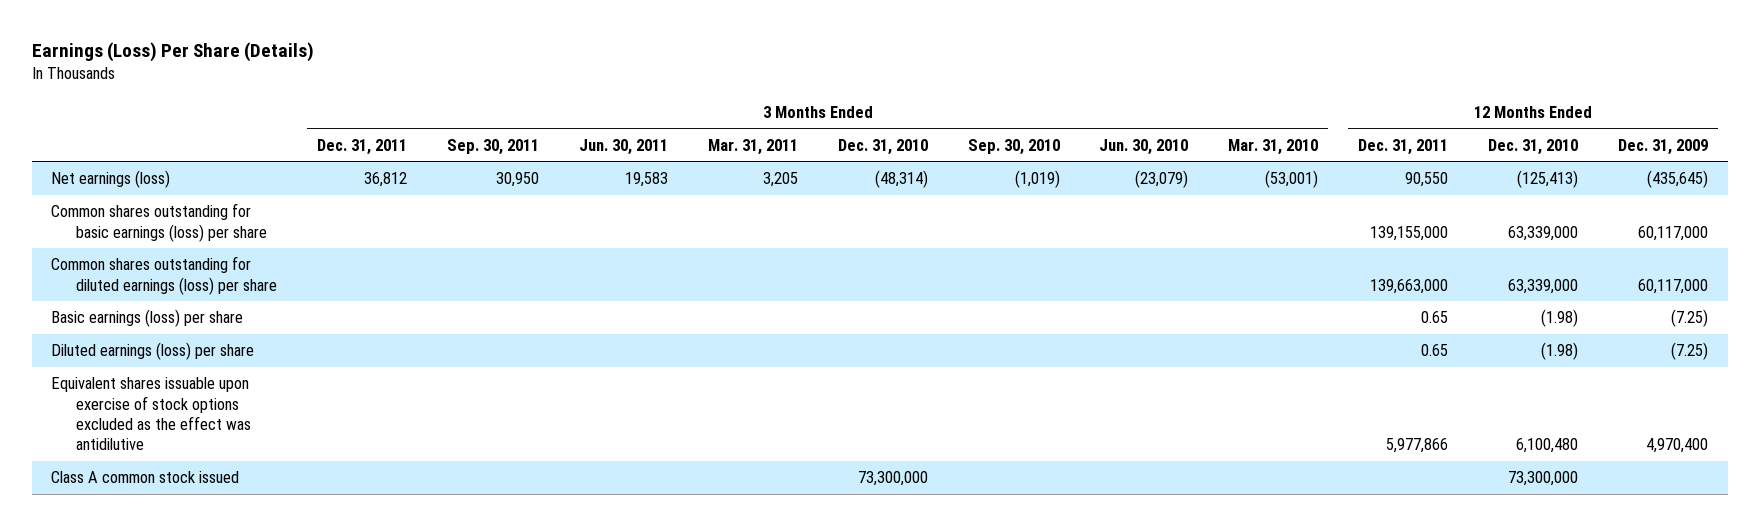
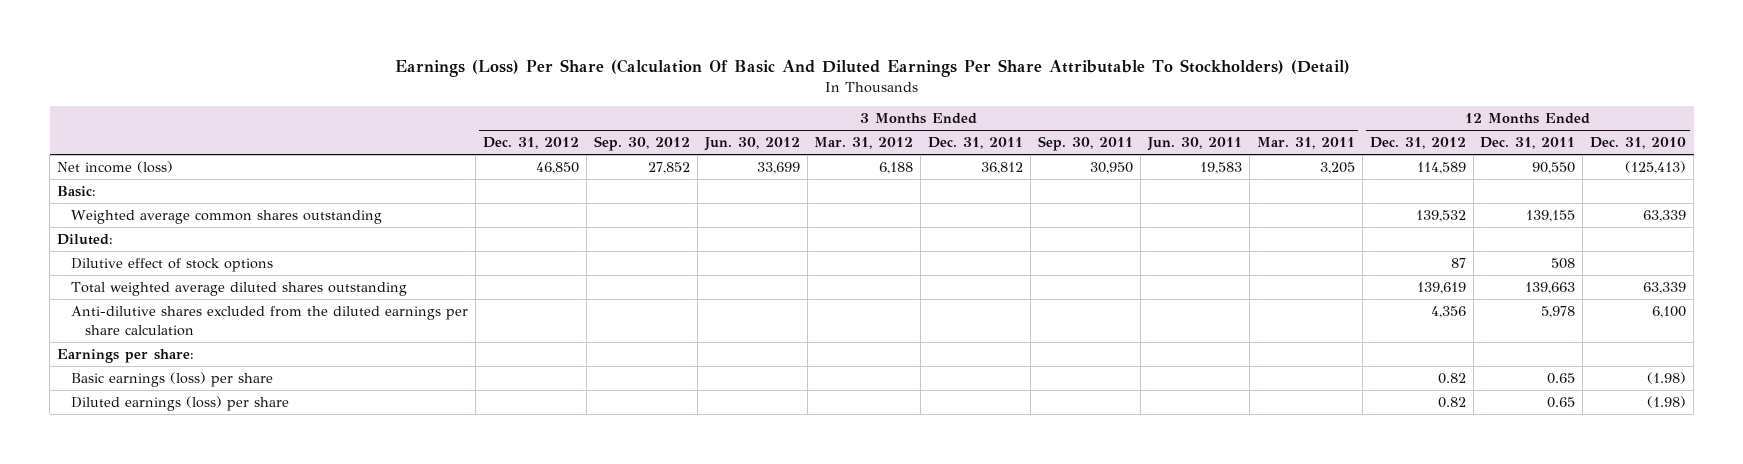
- Earnings (Loss) Per Share (Details)
+ Earnings (Loss) Per Share (Calculation Of Basic And Diluted Earnings Per Share Attributable To Stockholders) (Detail)
- | 3 Months Ended Dec. 31, 2011 | 3 Months Ended Sep. 30, 2011 | 3 Months Ended Jun. 30, 2011 | 3 Months Ended Mar. 31, 2011 | 3 Months Ended Dec. 31, 2010 | 3 Months Ended Sep. 30, 2010 | 3 Months Ended Jun. 30, 2010 | 3 Months Ended Mar. 31, 2010 | 12 Months Ended Dec. 31, 2011 | 12 Months Ended Dec. 31, 2010 | 12 Months Ended Dec. 31, 2009
+ | 3 Months Ended Dec. 31, 2012 | 3 Months Ended Sep. 30, 2012 | 3 Months Ended Jun. 30, 2012 | 3 Months Ended Mar. 31, 2012 | 3 Months Ended Dec. 31, 2011 | 3 Months Ended Sep. 30, 2011 | 3 Months Ended Jun. 30, 2011 | 3 Months Ended Mar. 31, 2011 | 12 Months Ended Dec. 31, 2012 | 12 Months Ended Dec. 31, 2011 | 12 Months Ended Dec. 31, 2010
- Net earnings (loss) | 36,812 | 30,950 | 19,583 | 3,205 | (48,314) | (1,019) | (23,079) | (53,001) | 90,550 | (125,413) | (435,645)
- Common shares outstanding for basic earnings (loss) per share | | | | | | | | | 139,155,000 | 63,339,000 | 60,117,000
- Common shares outstanding for diluted earnings (loss) per share | | | | | | | | | 139,663,000 | 63,339,000 | 60,117,000
+ Net income (loss) | 46,850 | 27,852 | 33,699 | 6,188 | 36,812 | 30,950 | 19,583 | 3,205 | 114,589 | 90,550 | (125,413)
+ Basic:
+ Weighted average common shares outstanding | | | | | | | | | 139,532 | 139,155 | 63,339
+ Diluted:
+ Dilutive effect of stock options | | | | | | | | | 87 | 508 |
+ Total weighted average diluted shares outstanding | | | | | | | | | 139,619 | 139,663 | 63,339
+ Anti-dilutive shares excluded from the diluted earnings per share calculation | | | | | | | | | 4,356 | 5,978 | 6,100
+ Earnings per share:
- Equivalent shares issuable upon exercise of stock options excluded as the effect was antidilutive | | | | | | | | | 5,977,866 | 6,100,480 | 4,970,400
- Class A common stock issued | | | | | 73,300,000 | | | | | 73,300,000 |

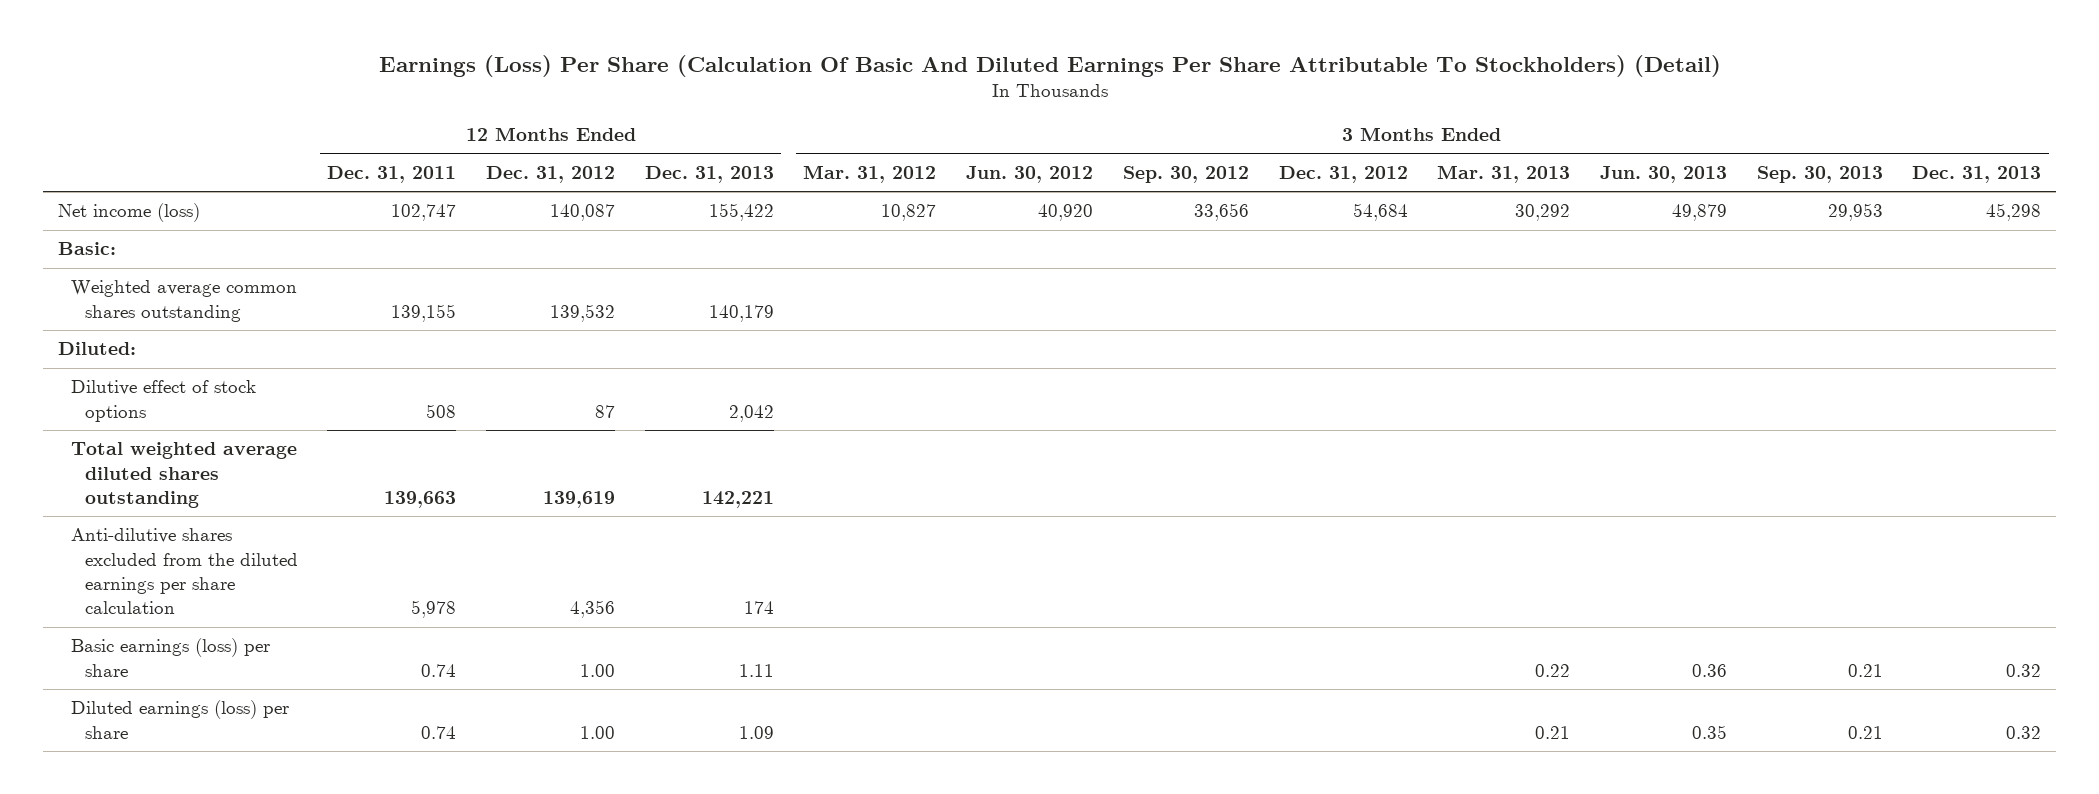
- | 3 Months Ended Dec. 31, 2012 | 3 Months Ended Sep. 30, 2012 | 3 Months Ended Jun. 30, 2012 | 3 Months Ended Mar. 31, 2012 | 3 Months Ended Dec. 31, 2011 | 3 Months Ended Sep. 30, 2011 | 3 Months Ended Jun. 30, 2011 | 3 Months Ended Mar. 31, 2011 | 12 Months Ended Dec. 31, 2012 | 12 Months Ended Dec. 31, 2011 | 12 Months Ended Dec. 31, 2010
+ | 12 Months Ended Dec. 31, 2011 | 12 Months Ended Dec. 31, 2012 | 12 Months Ended Dec. 31, 2013 | 3 Months Ended Mar. 31, 2012 | 3 Months Ended Jun. 30, 2012 | 3 Months Ended Sep. 30, 2012 | 3 Months Ended Dec. 31, 2012 | 3 Months Ended Mar. 31, 2013 | 3 Months Ended Jun. 30, 2013 | 3 Months Ended Sep. 30, 2013 | 3 Months Ended Dec. 31, 2013
- Net income (loss) | 46,850 | 27,852 | 33,699 | 6,188 | 36,812 | 30,950 | 19,583 | 3,205 | 114,589 | 90,550 | (125,413)
+ Net income (loss) | 102,747 | 140,087 | 155,422 | 10,827 | 40,920 | 33,656 | 54,684 | 30,292 | 49,879 | 29,953 | 45,298
- Earnings per share:
- Basic earnings (loss) per share | | | | | | | | | 0.82 | 0.65 | (1.98)
- Diluted earnings (loss) per share | | | | | | | | | 0.82 | 0.65 | (1.98)
+ Basic earnings (loss) per share | 0.74 | 1.00 | 1.11 | | | | | 0.22 | 0.36 | 0.21 | 0.32
+ Diluted earnings (loss) per share | 0.74 | 1.00 | 1.09 | | | | | 0.21 | 0.35 | 0.21 | 0.32

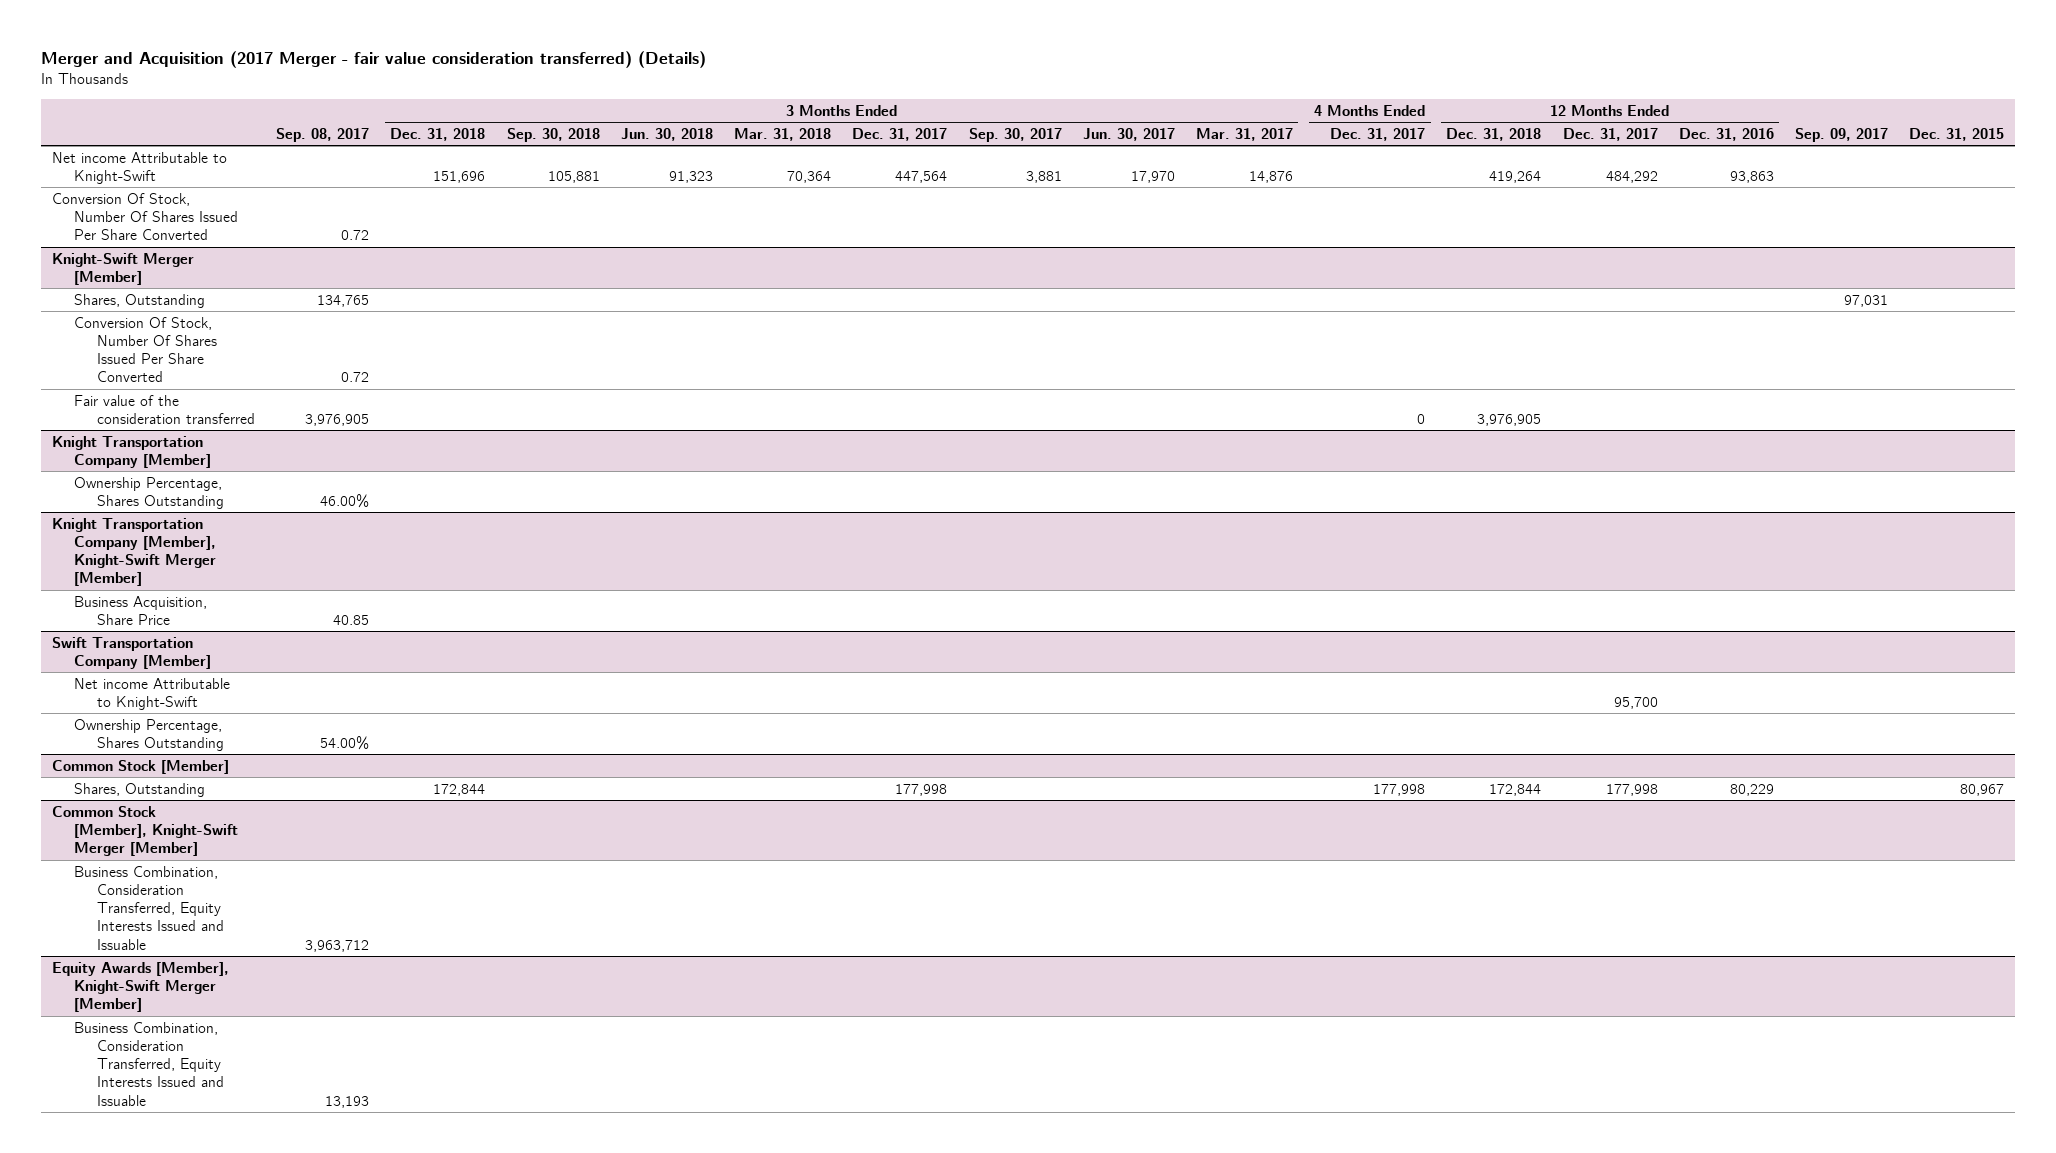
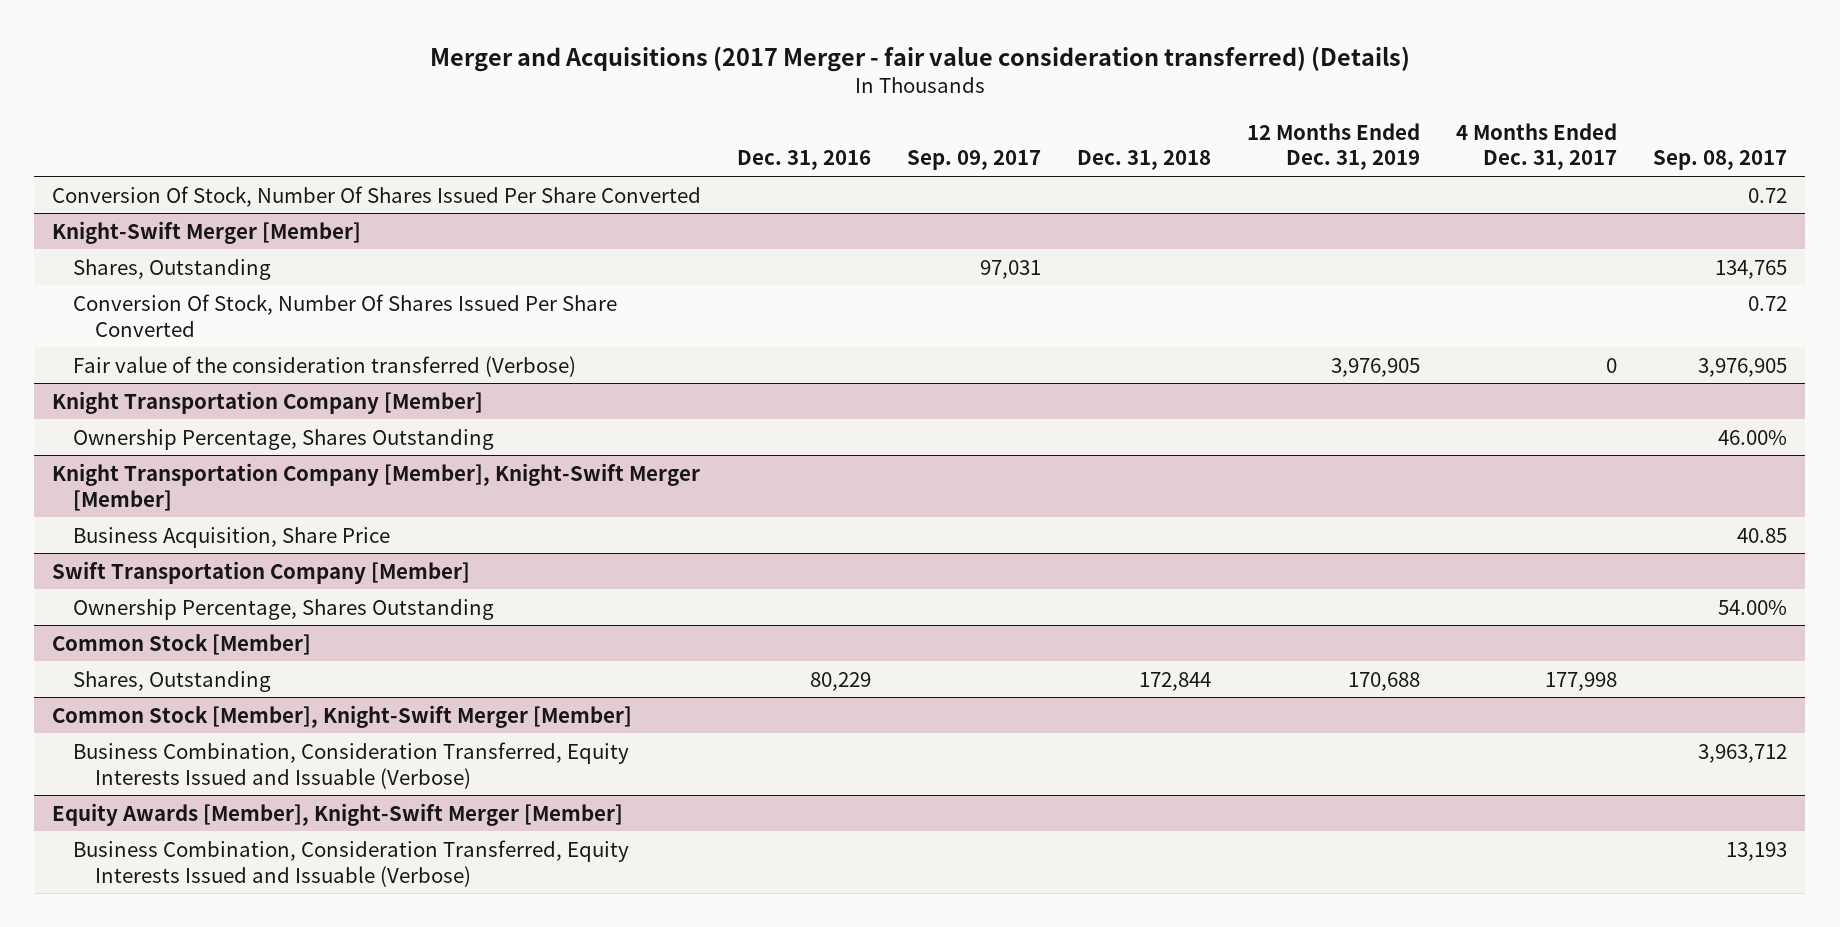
- Merger and Acquisition (2017 Merger - fair value consideration transferred) (Details)
+ Merger and Acquisitions (2017 Merger - fair value consideration transferred) (Details)
- | Sep. 08, 2017 | 3 Months Ended Dec. 31, 2018 | 3 Months Ended Sep. 30, 2018 | 3 Months Ended Jun. 30, 2018 | 3 Months Ended Mar. 31, 2018 | 3 Months Ended Dec. 31, 2017 | 3 Months Ended Sep. 30, 2017 | 3 Months Ended Jun. 30, 2017 | 3 Months Ended Mar. 31, 2017 | 4 Months Ended Dec. 31, 2017 | 12 Months Ended Dec. 31, 2018 | 12 Months Ended Dec. 31, 2017 | 12 Months Ended Dec. 31, 2016 | Sep. 09, 2017 | Dec. 31, 2015
+ | Dec. 31, 2016 | Sep. 09, 2017 | Dec. 31, 2018 | 12 Months Ended Dec. 31, 2019 | 4 Months Ended Dec. 31, 2017 | Sep. 08, 2017
- Net income Attributable to Knight-Swift | | 151,696 | 105,881 | 91,323 | 70,364 | 447,564 | 3,881 | 17,970 | 14,876 | | 419,264 | 484,292 | 93,863 | |
@ Knight-Swift Merger [Member]
- Fair value of the consideration transferred | 3,976,905 | | | | | | | | | 0 | 3,976,905 | | | |
+ Fair value of the consideration transferred (Verbose) | | | | 3,976,905 | 0 | 3,976,905
@ Swift Transportation Company [Member]
- Net income Attributable to Knight-Swift | | | | | | | | | | | | 95,700 | | |
@ Common Stock [Member], Knight-Swift Merger [Member]
- Business Combination, Consideration Transferred, Equity Interests Issued and Issuable | 3,963,712 | | | | | | | | | | | | | |
+ Business Combination, Consideration Transferred, Equity Interests Issued and Issuable (Verbose) | | | | | | 3,963,712
@ Equity Awards [Member], Knight-Swift Merger [Member]
- Business Combination, Consideration Transferred, Equity Interests Issued and Issuable | 13,193 | | | | | | | | | | | | | |
+ Business Combination, Consideration Transferred, Equity Interests Issued and Issuable (Verbose) | | | | | | 13,193

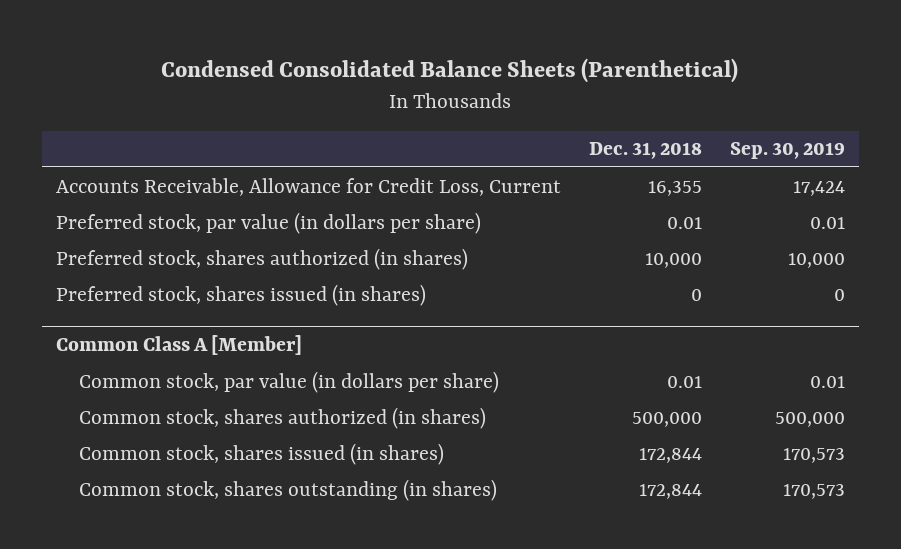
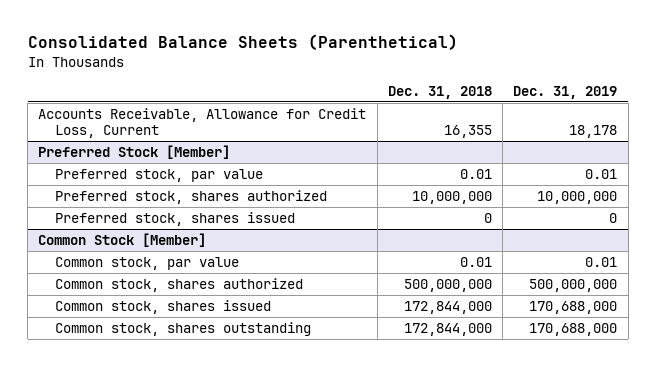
- Condensed Consolidated Balance Sheets (Parenthetical)
+ Consolidated Balance Sheets (Parenthetical)
- | Dec. 31, 2018 | Sep. 30, 2019
+ | Dec. 31, 2018 | Dec. 31, 2019
- Preferred stock, par value (in dollars per share) | 0.01 | 0.01
- Preferred stock, shares authorized (in shares) | 10,000 | 10,000
- Preferred stock, shares issued (in shares) | 0 | 0
- Common Class A [Member]
- Common stock, par value (in dollars per share) | 0.01 | 0.01
- Common stock, shares authorized (in shares) | 500,000 | 500,000
- Common stock, shares issued (in shares) | 172,844 | 170,573
- Common stock, shares outstanding (in shares) | 172,844 | 170,573
+ Preferred Stock [Member]
+ Preferred stock, par value | 0.01 | 0.01
+ Preferred stock, shares authorized | 10,000,000 | 10,000,000
+ Preferred stock, shares issued | 0 | 0
+ Common Stock [Member]
+ Common stock, par value | 0.01 | 0.01
+ Common stock, shares authorized | 500,000,000 | 500,000,000
+ Common stock, shares issued | 172,844,000 | 170,688,000
+ Common stock, shares outstanding | 172,844,000 | 170,688,000

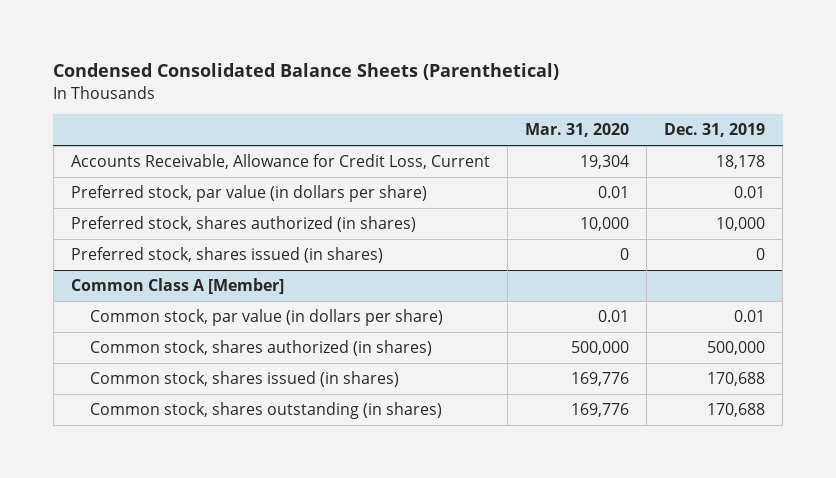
- Consolidated Balance Sheets (Parenthetical)
+ Condensed Consolidated Balance Sheets (Parenthetical)
- | Dec. 31, 2018 | Dec. 31, 2019
+ | Mar. 31, 2020 | Dec. 31, 2019
- Preferred Stock [Member]
- Preferred stock, par value | 0.01 | 0.01
- Preferred stock, shares authorized | 10,000,000 | 10,000,000
- Preferred stock, shares issued | 0 | 0
- Common Stock [Member]
- Common stock, par value | 0.01 | 0.01
- Common stock, shares authorized | 500,000,000 | 500,000,000
- Common stock, shares issued | 172,844,000 | 170,688,000
- Common stock, shares outstanding | 172,844,000 | 170,688,000
+ Preferred stock, par value (in dollars per share) | 0.01 | 0.01
+ Preferred stock, shares authorized (in shares) | 10,000 | 10,000
+ Preferred stock, shares issued (in shares) | 0 | 0
+ Common Class A [Member]
+ Common stock, par value (in dollars per share) | 0.01 | 0.01
+ Common stock, shares authorized (in shares) | 500,000 | 500,000
+ Common stock, shares issued (in shares) | 169,776 | 170,688
+ Common stock, shares outstanding (in shares) | 169,776 | 170,688

